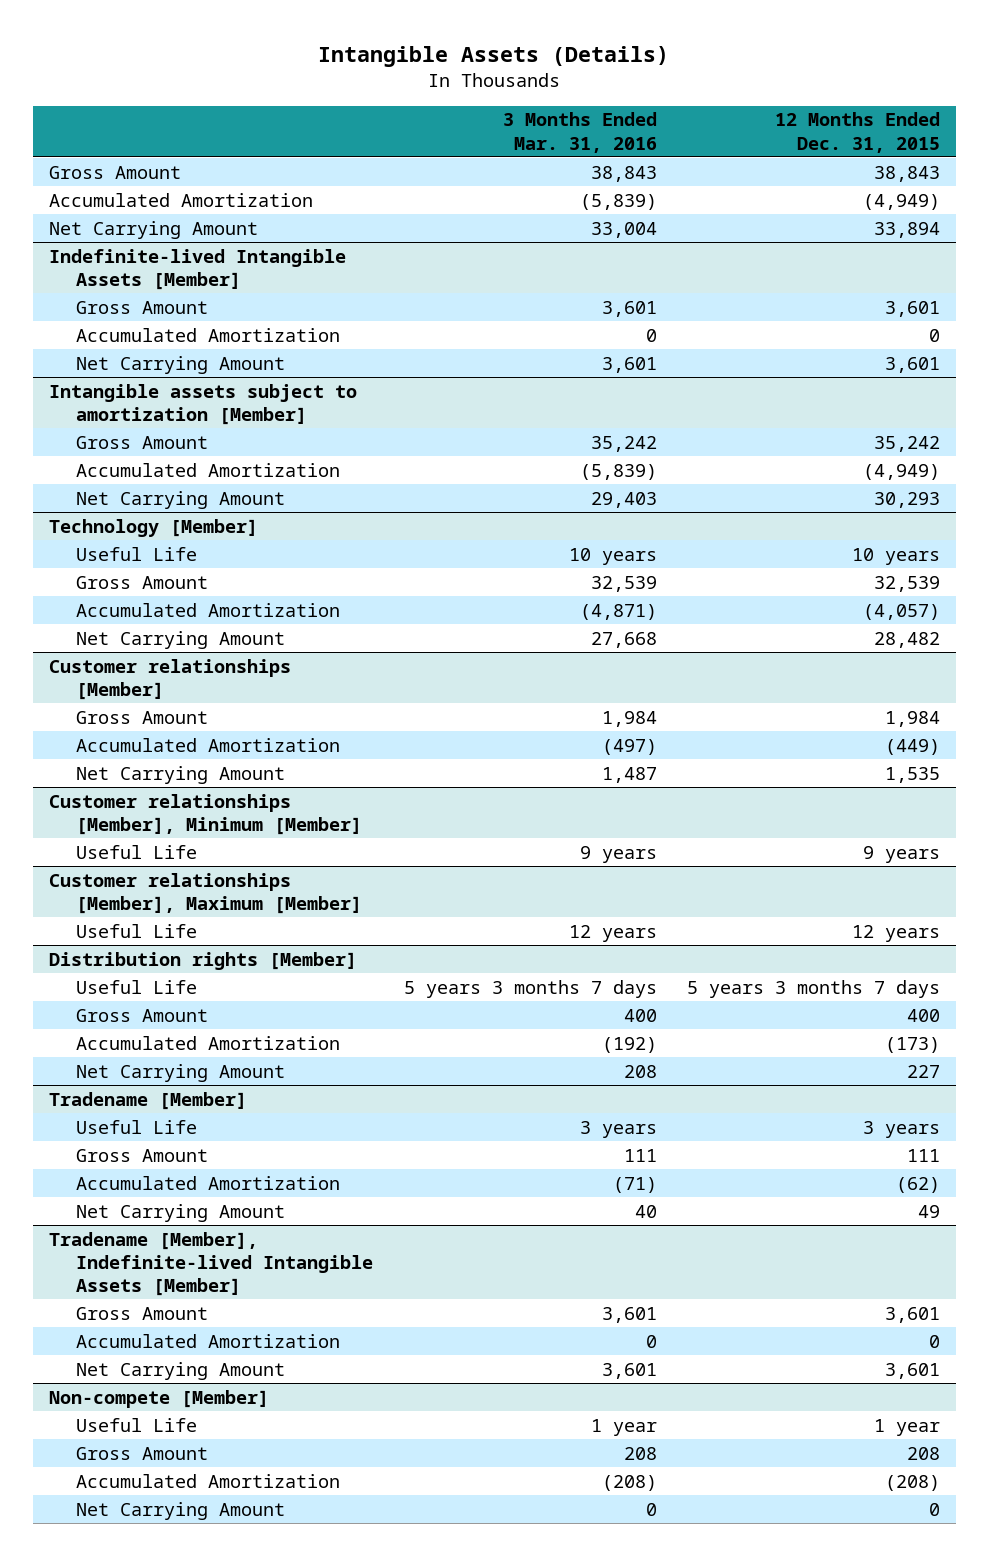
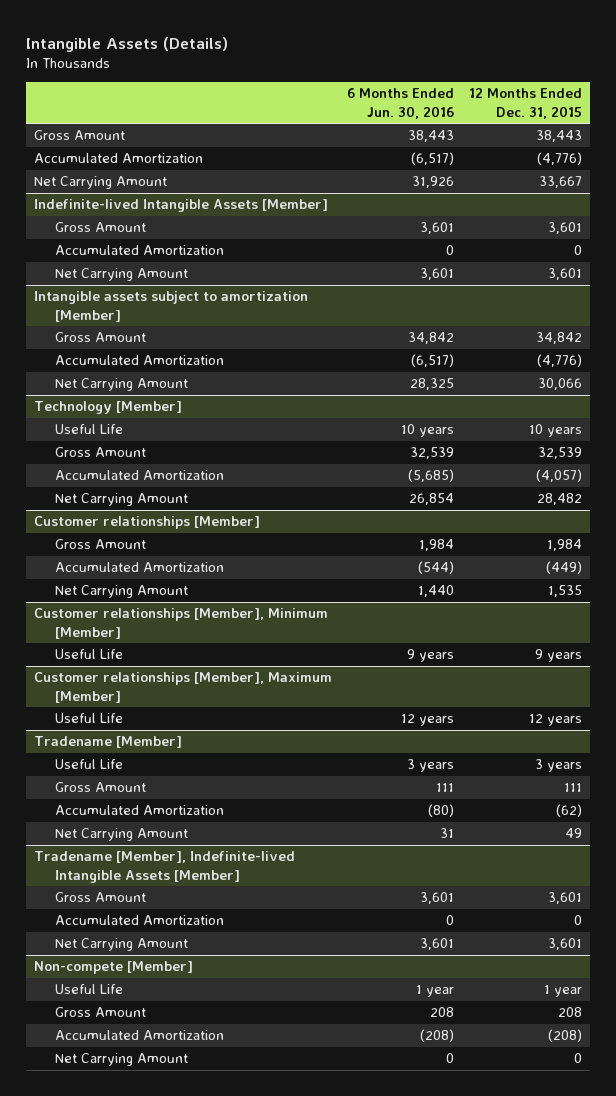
- | 3 Months Ended Mar. 31, 2016 | 12 Months Ended Dec. 31, 2015
+ | 6 Months Ended Jun. 30, 2016 | 12 Months Ended Dec. 31, 2015
- Gross Amount | 38,843 | 38,843
- Accumulated Amortization | (5,839) | (4,949)
- Net Carrying Amount | 33,004 | 33,894
+ Gross Amount | 38,443 | 38,443
+ Accumulated Amortization | (6,517) | (4,776)
+ Net Carrying Amount | 31,926 | 33,667
@ Intangible assets subject to amortization [Member]
- Gross Amount | 35,242 | 35,242
- Accumulated Amortization | (5,839) | (4,949)
- Net Carrying Amount | 29,403 | 30,293
+ Gross Amount | 34,842 | 34,842
+ Accumulated Amortization | (6,517) | (4,776)
+ Net Carrying Amount | 28,325 | 30,066
- Distribution rights [Member]
- Useful Life | 5 years 3 months 7 days | 5 years 3 months 7 days
- Gross Amount | 400 | 400
- Accumulated Amortization | (192) | (173)
- Net Carrying Amount | 208 | 227

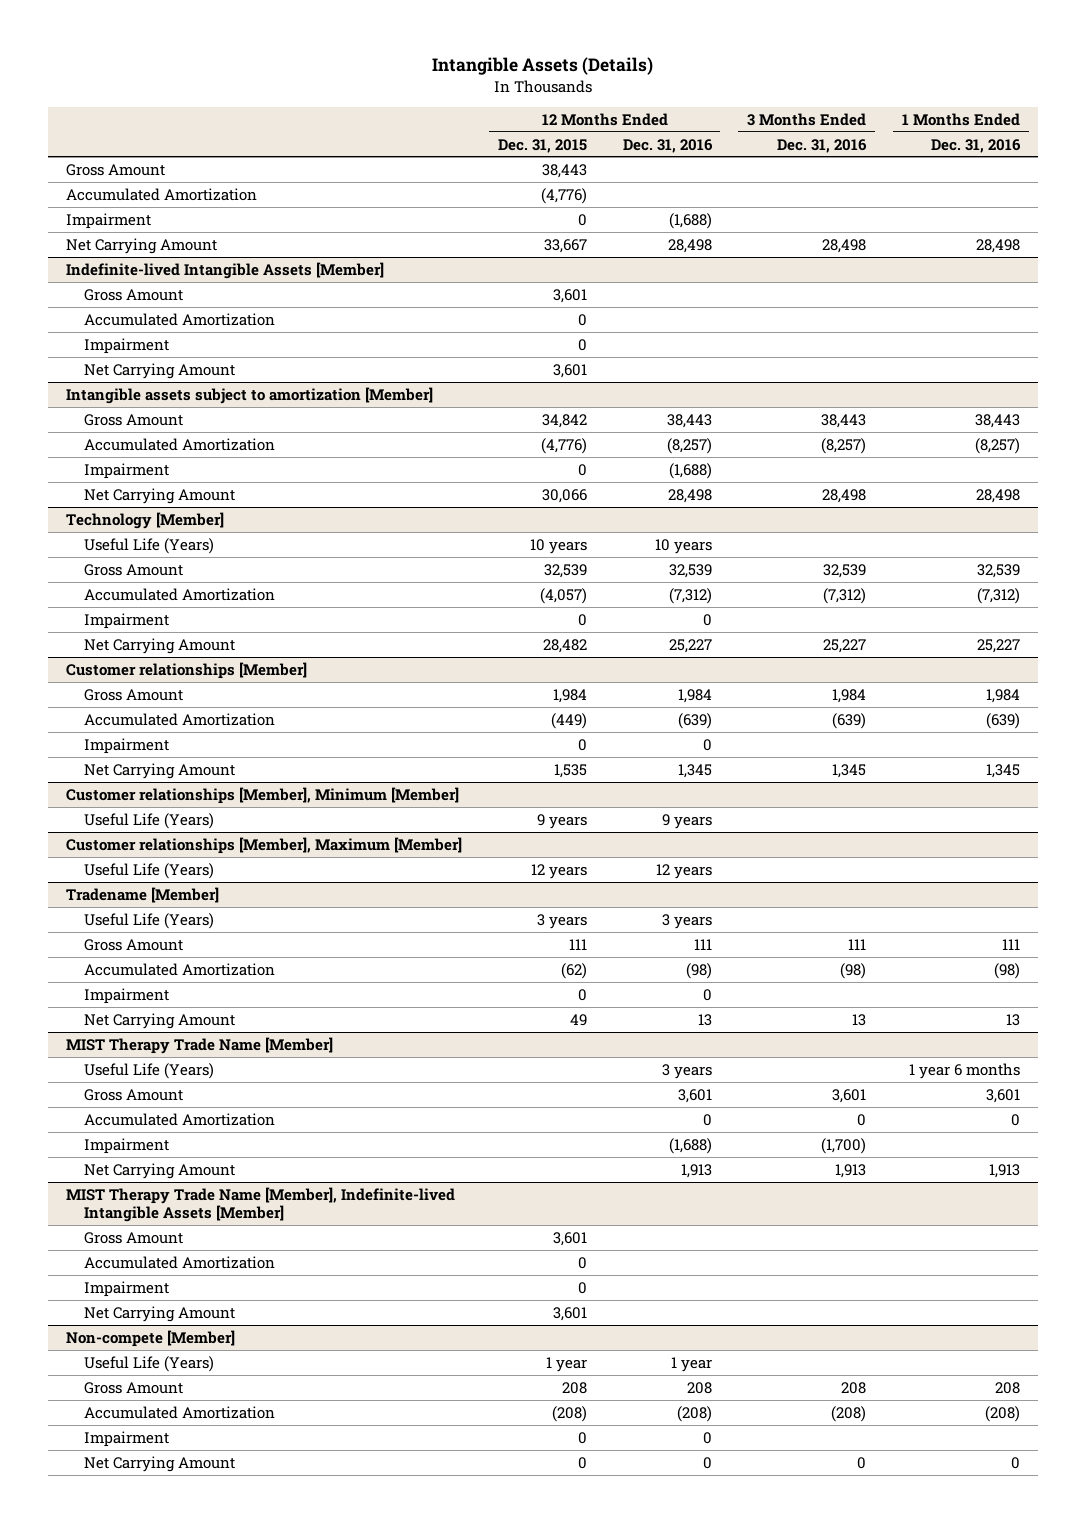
- | 6 Months Ended Jun. 30, 2016 | 12 Months Ended Dec. 31, 2015
+ | 12 Months Ended Dec. 31, 2015 | 12 Months Ended Dec. 31, 2016 | 3 Months Ended Dec. 31, 2016 | 1 Months Ended Dec. 31, 2016
+ Impairment | 0 | (1,688) | |
@ Indefinite-lived Intangible Assets [Member]
+ Impairment | 0 | | |
@ Intangible assets subject to amortization [Member]
+ Impairment | 0 | (1,688) | |
@ Technology [Member]
- Useful Life | 10 years | 10 years
+ Useful Life (Years) | 10 years | 10 years | |
+ Impairment | 0 | 0 | |
@ Customer relationships [Member]
+ Impairment | 0 | 0 | |
@ Customer relationships [Member], Minimum [Member]
- Useful Life | 9 years | 9 years
+ Useful Life (Years) | 9 years | 9 years | |
@ Customer relationships [Member], Maximum [Member]
- Useful Life | 12 years | 12 years
+ Useful Life (Years) | 12 years | 12 years | |
@ Tradename [Member]
- Useful Life | 3 years | 3 years
+ Useful Life (Years) | 3 years | 3 years | |
+ Impairment | 0 | 0 | |
- Tradename [Member], Indefinite-lived Intangible Assets [Member]
+ MIST Therapy Trade Name [Member]
+ Useful Life (Years) | | 3 years | | 1 year 6 months
+ Gross Amount | | 3,601 | 3,601 | 3,601
+ Accumulated Amortization | | 0 | 0 | 0
+ Impairment | | (1,688) | (1,700) |
+ Net Carrying Amount | | 1,913 | 1,913 | 1,913
+ MIST Therapy Trade Name [Member], Indefinite-lived Intangible Assets [Member]
+ Impairment | 0 | | |
@ Non-compete [Member]
- Useful Life | 1 year | 1 year
+ Useful Life (Years) | 1 year | 1 year | |
+ Impairment | 0 | 0 | |

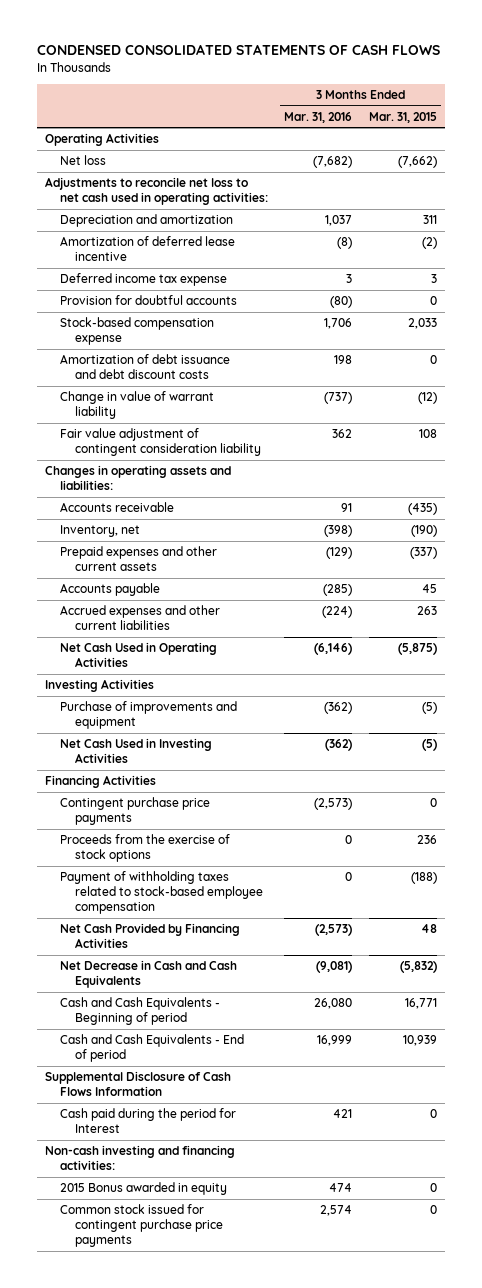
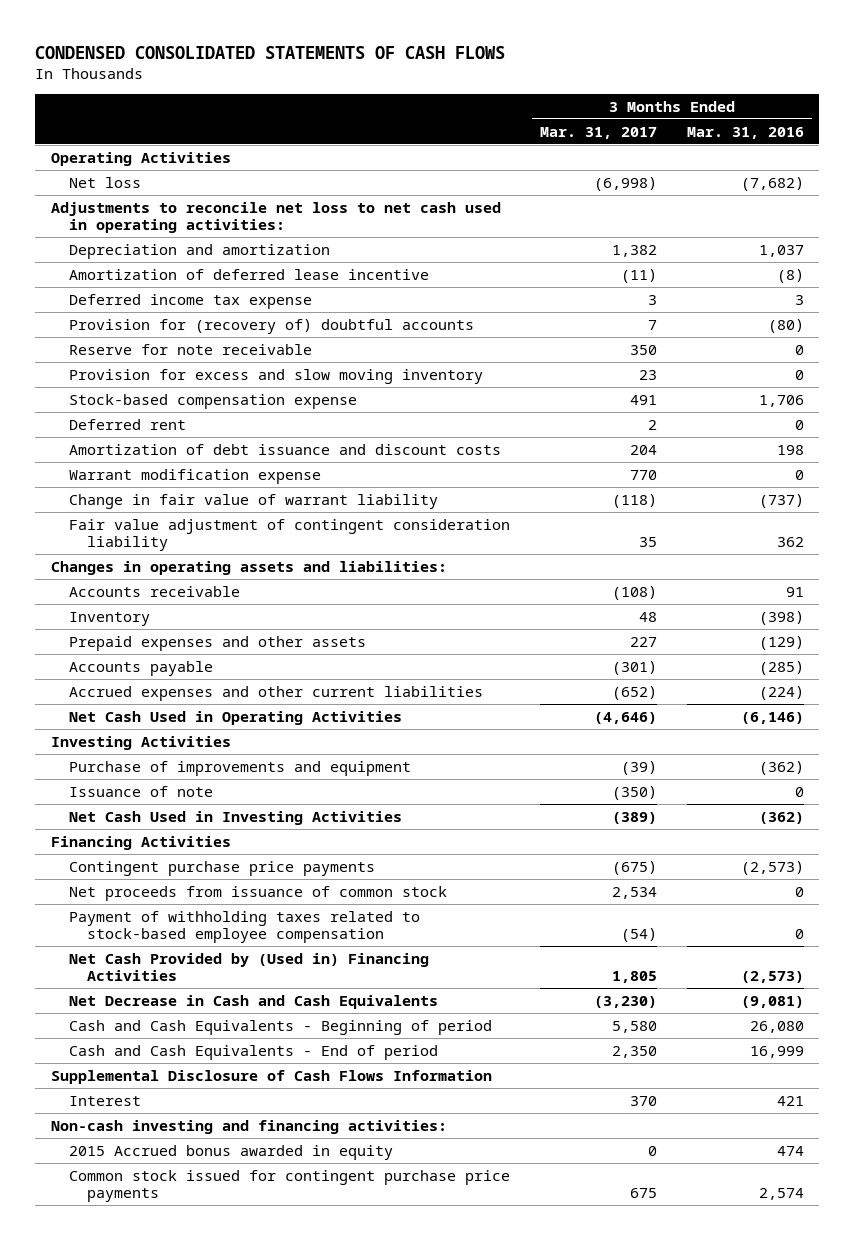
- | 3 Months Ended Mar. 31, 2016 | 3 Months Ended Mar. 31, 2015
+ | 3 Months Ended Mar. 31, 2017 | 3 Months Ended Mar. 31, 2016
- Provision for doubtful accounts | (80) | 0
+ Provision for (recovery of) doubtful accounts | 7 | (80)
+ Reserve for note receivable | 350 | 0
+ Provision for excess and slow moving inventory | 23 | 0
- Amortization of debt issuance and debt discount costs | 198 | 0
- Change in value of warrant liability | (737) | (12)
+ Deferred rent | 2 | 0
+ Amortization of debt issuance and discount costs | 204 | 198
+ Warrant modification expense | 770 | 0
+ Change in fair value of warrant liability | (118) | (737)
- Inventory, net | (398) | (190)
- Prepaid expenses and other current assets | (129) | (337)
+ Inventory | 48 | (398)
+ Prepaid expenses and other assets | 227 | (129)
+ Issuance of note | (350) | 0
- Proceeds from the exercise of stock options | 0 | 236
+ Net proceeds from issuance of common stock | 2,534 | 0
- Net Cash Provided by Financing Activities | (2,573) | 48
+ Net Cash Provided by (Used in) Financing Activities | 1,805 | (2,573)
- Cash paid during the period for Interest | 421 | 0
+ Interest | 370 | 421
- 2015 Bonus awarded in equity | 474 | 0
+ 2015 Accrued bonus awarded in equity | 0 | 474

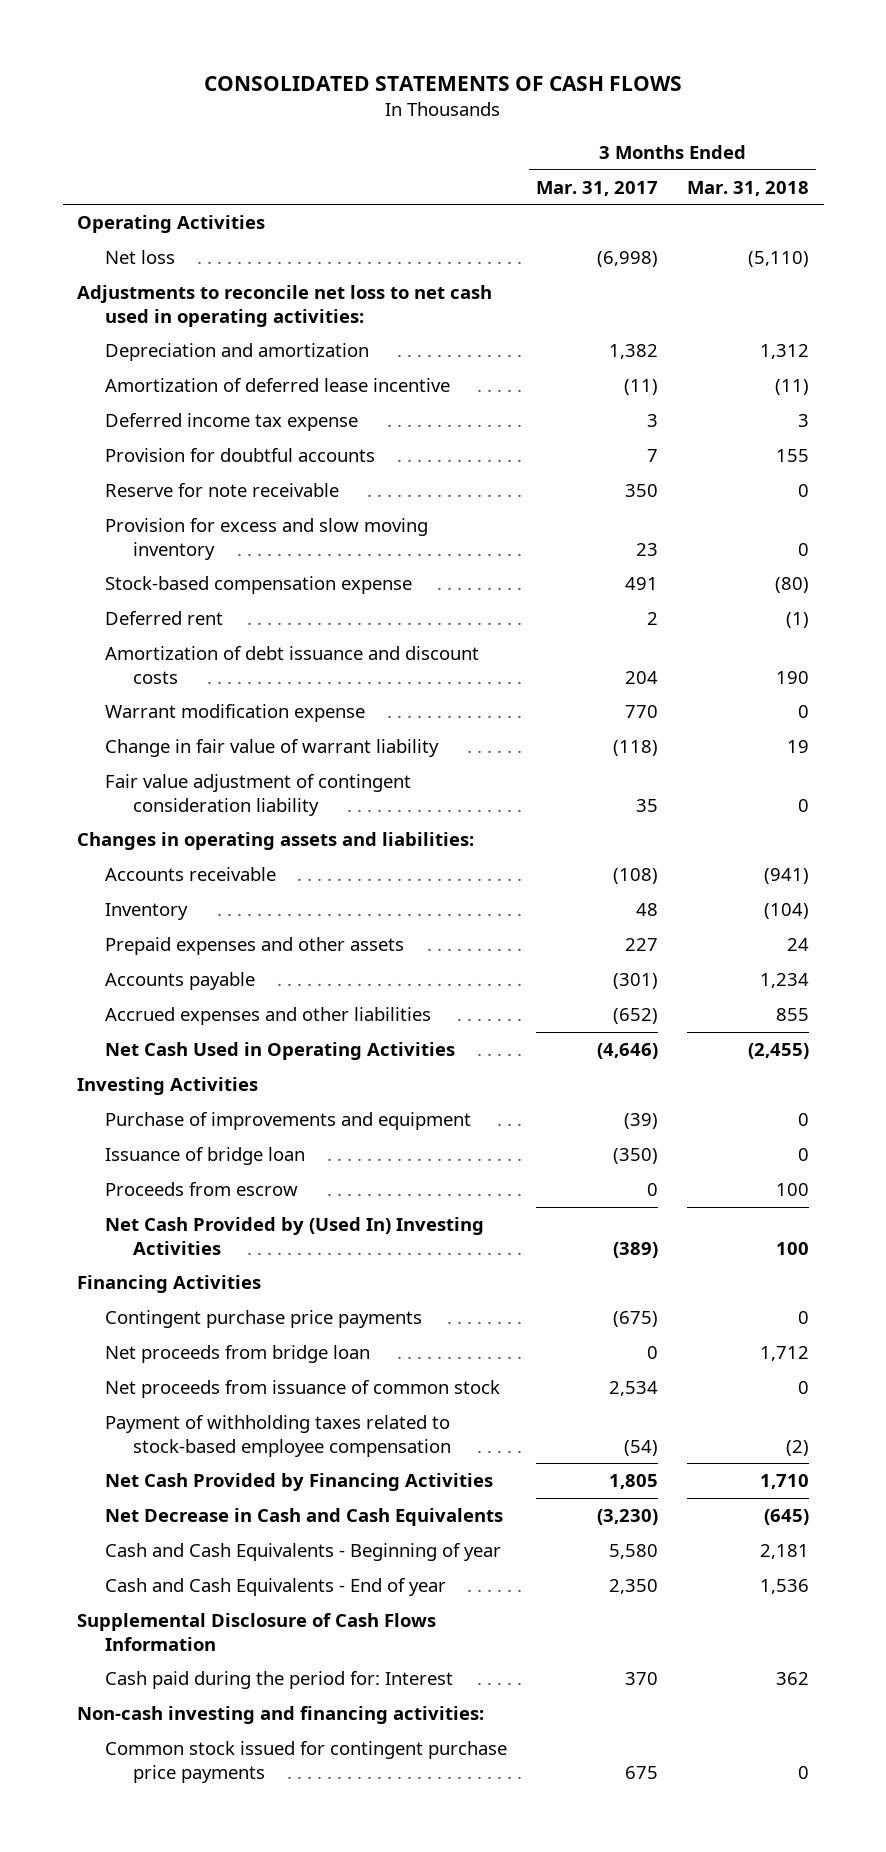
- CONDENSED CONSOLIDATED STATEMENTS OF CASH FLOWS
+ CONSOLIDATED STATEMENTS OF CASH FLOWS
- | 3 Months Ended Mar. 31, 2017 | 3 Months Ended Mar. 31, 2016
+ | 3 Months Ended Mar. 31, 2017 | 3 Months Ended Mar. 31, 2018
- Provision for (recovery of) doubtful accounts | 7 | (80)
+ Provision for doubtful accounts | 7 | 155
- Accrued expenses and other current liabilities | (652) | (224)
+ Accrued expenses and other liabilities | (652) | 855
- Issuance of note | (350) | 0
- Net Cash Used in Investing Activities | (389) | (362)
+ Issuance of bridge loan | (350) | 0
+ Proceeds from escrow | 0 | 100
+ Net Cash Provided by (Used In) Investing Activities | (389) | 100
+ Net proceeds from bridge loan | 0 | 1,712
- Net Cash Provided by (Used in) Financing Activities | 1,805 | (2,573)
+ Net Cash Provided by Financing Activities | 1,805 | 1,710
- Cash and Cash Equivalents - Beginning of period | 5,580 | 26,080
- Cash and Cash Equivalents - End of period | 2,350 | 16,999
+ Cash and Cash Equivalents - Beginning of year | 5,580 | 2,181
+ Cash and Cash Equivalents - End of year | 2,350 | 1,536
- Interest | 370 | 421
+ Cash paid during the period for: Interest | 370 | 362
- 2015 Accrued bonus awarded in equity | 0 | 474

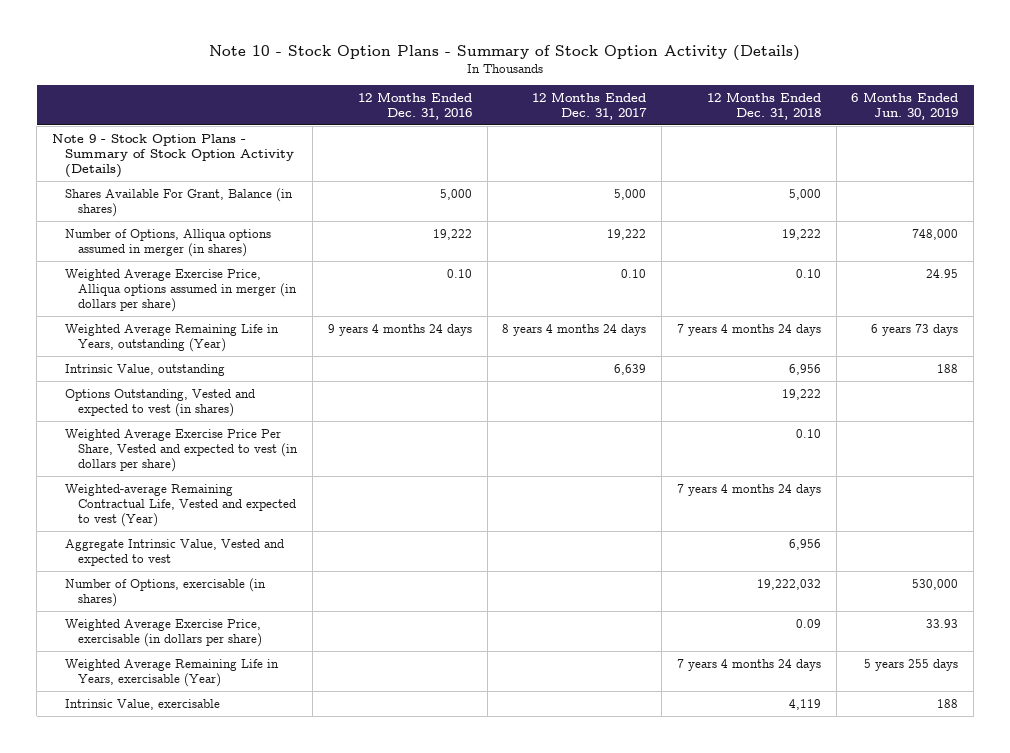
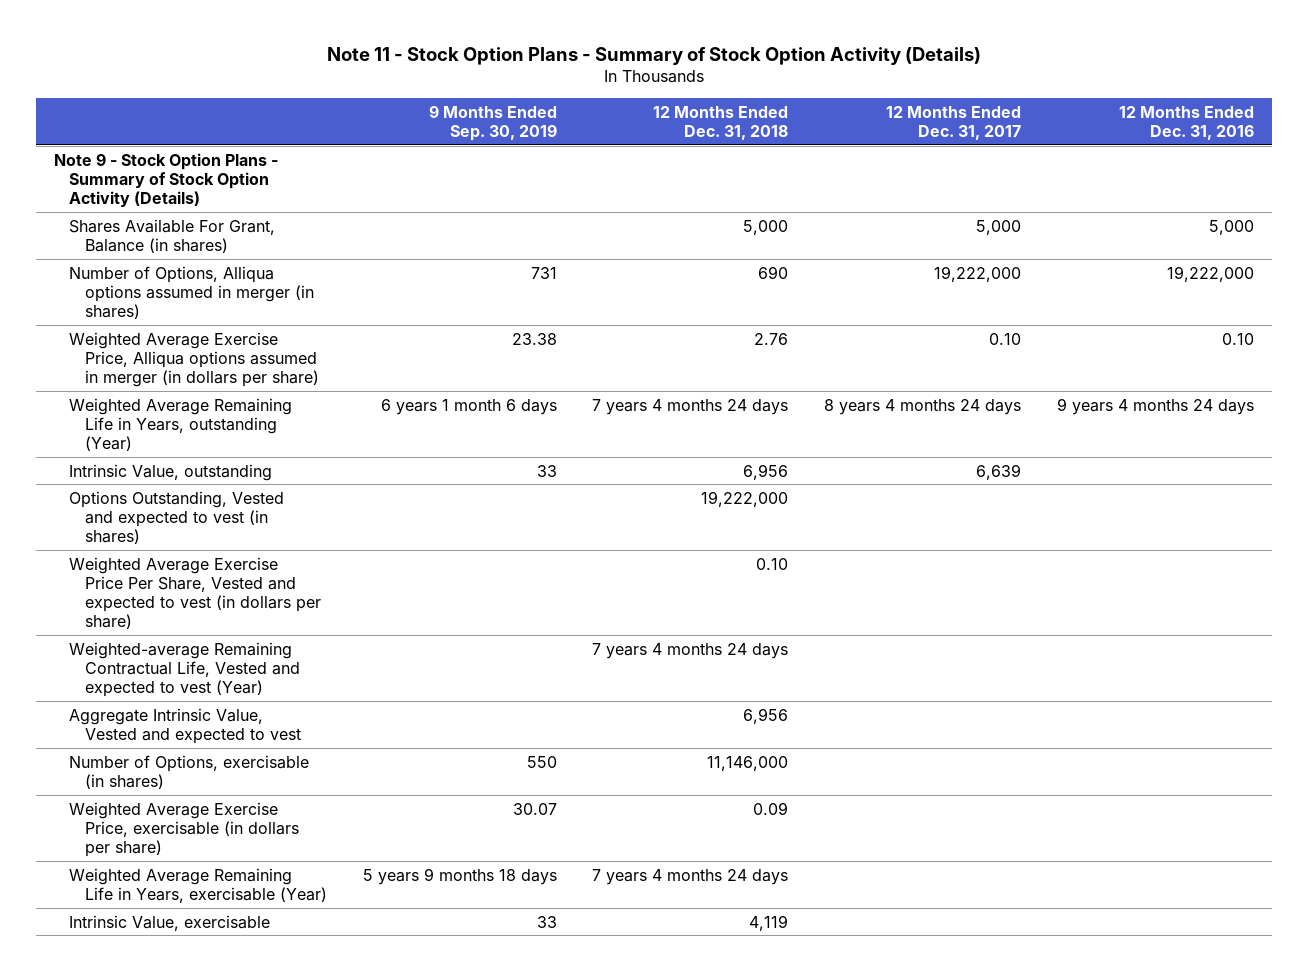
- Note 10 - Stock Option Plans - Summary of Stock Option Activity (Details)
+ Note 11 - Stock Option Plans - Summary of Stock Option Activity (Details)
- | 12 Months Ended Dec. 31, 2016 | 12 Months Ended Dec. 31, 2017 | 12 Months Ended Dec. 31, 2018 | 6 Months Ended Jun. 30, 2019
+ | 9 Months Ended Sep. 30, 2019 | 12 Months Ended Dec. 31, 2018 | 12 Months Ended Dec. 31, 2017 | 12 Months Ended Dec. 31, 2016
- Number of Options, Alliqua options assumed in merger (in shares) | 19,222 | 19,222 | 19,222 | 748,000
- Weighted Average Exercise Price, Alliqua options assumed in merger (in dollars per share) | 0.10 | 0.10 | 0.10 | 24.95
+ Number of Options, Alliqua options assumed in merger (in shares) | 731 | 690 | 19,222,000 | 19,222,000
+ Weighted Average Exercise Price, Alliqua options assumed in merger (in dollars per share) | 23.38 | 2.76 | 0.10 | 0.10
- Options Outstanding, Vested and expected to vest (in shares) | | | 19,222 |
+ Options Outstanding, Vested and expected to vest (in shares) | | 19,222,000 | |
- Number of Options, exercisable (in shares) | | | 19,222,032 | 530,000
+ Number of Options, exercisable (in shares) | 550 | 11,146,000 | |

